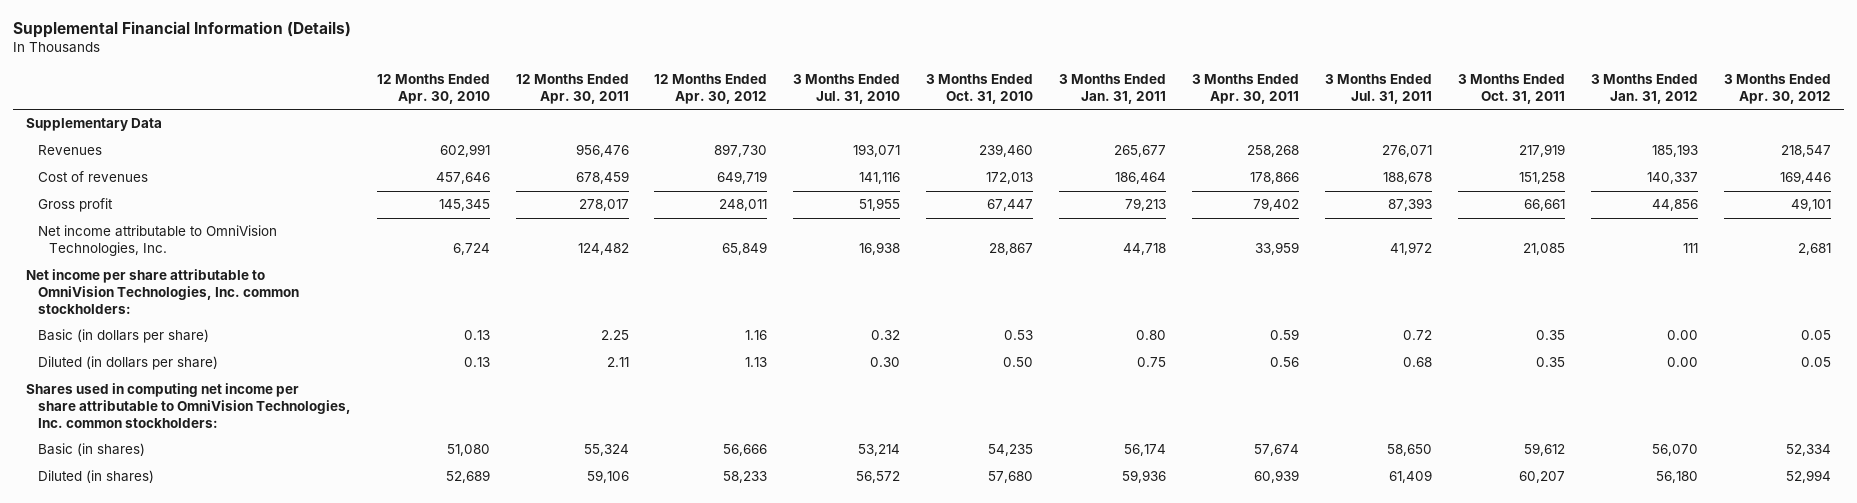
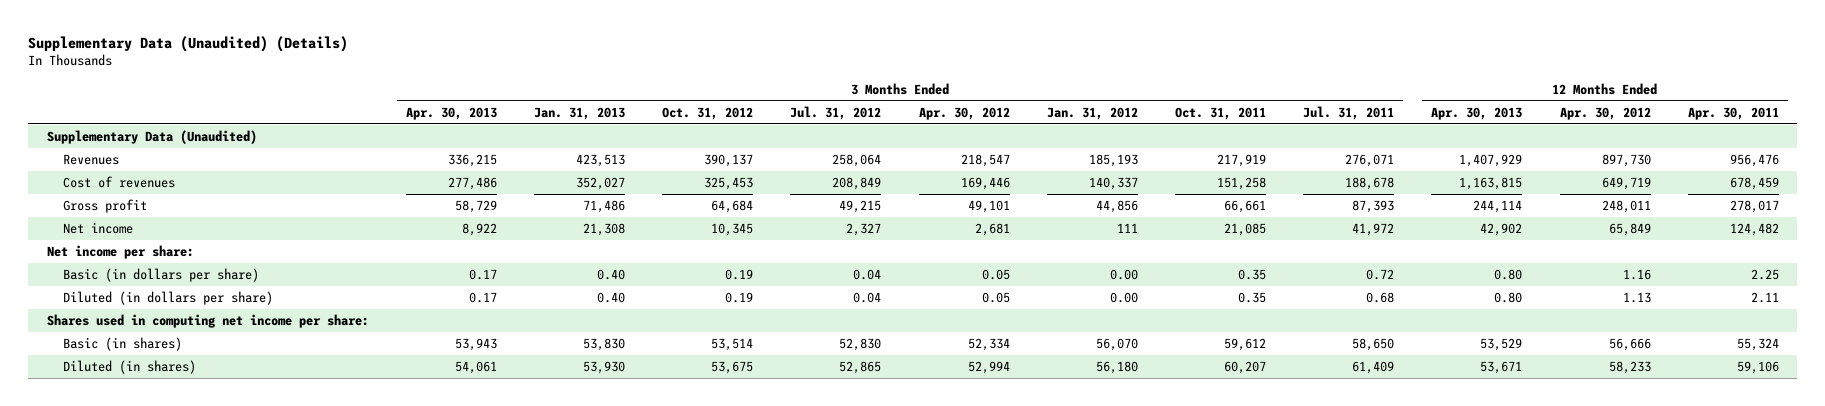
- Supplemental Financial Information (Details)
+ Supplementary Data (Unaudited) (Details)
- | 12 Months Ended Apr. 30, 2010 | 12 Months Ended Apr. 30, 2011 | 12 Months Ended Apr. 30, 2012 | 3 Months Ended Jul. 31, 2010 | 3 Months Ended Oct. 31, 2010 | 3 Months Ended Jan. 31, 2011 | 3 Months Ended Apr. 30, 2011 | 3 Months Ended Jul. 31, 2011 | 3 Months Ended Oct. 31, 2011 | 3 Months Ended Jan. 31, 2012 | 3 Months Ended Apr. 30, 2012
+ | 3 Months Ended Apr. 30, 2013 | 3 Months Ended Jan. 31, 2013 | 3 Months Ended Oct. 31, 2012 | 3 Months Ended Jul. 31, 2012 | 3 Months Ended Apr. 30, 2012 | 3 Months Ended Jan. 31, 2012 | 3 Months Ended Oct. 31, 2011 | 3 Months Ended Jul. 31, 2011 | 12 Months Ended Apr. 30, 2013 | 12 Months Ended Apr. 30, 2012 | 12 Months Ended Apr. 30, 2011
- Supplementary Data
+ Supplementary Data (Unaudited)
- Net income attributable to OmniVision Technologies, Inc. | 6,724 | 124,482 | 65,849 | 16,938 | 28,867 | 44,718 | 33,959 | 41,972 | 21,085 | 111 | 2,681
- Net income per share attributable to OmniVision Technologies, Inc. common stockholders:
+ Net income | 8,922 | 21,308 | 10,345 | 2,327 | 2,681 | 111 | 21,085 | 41,972 | 42,902 | 65,849 | 124,482
+ Net income per share:
- Shares used in computing net income per share attributable to OmniVision Technologies, Inc. common stockholders:
+ Shares used in computing net income per share:

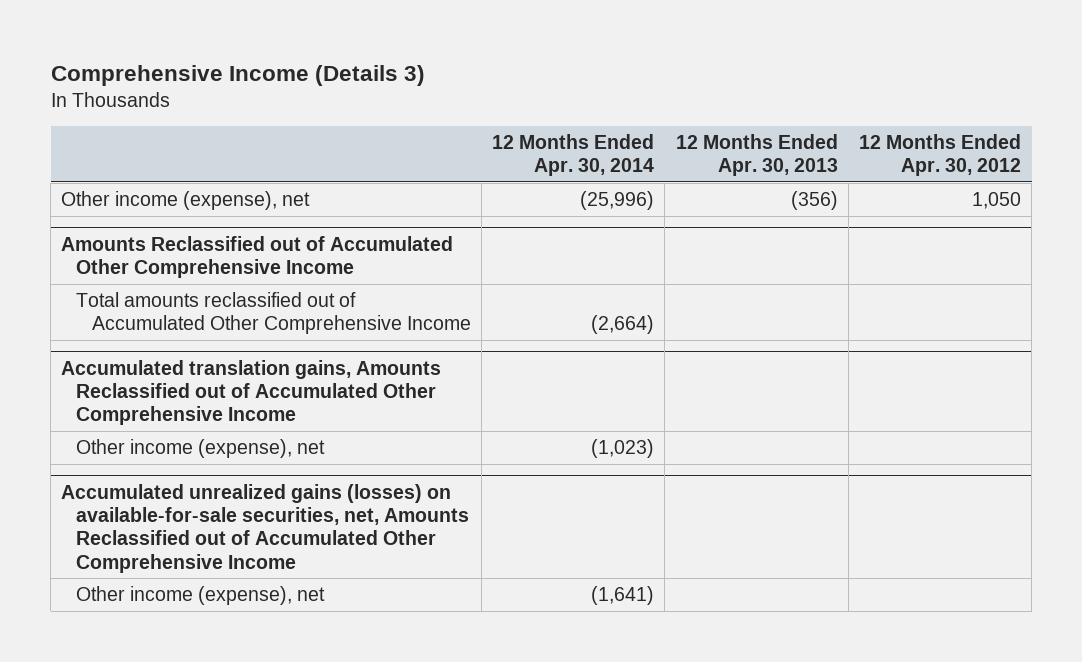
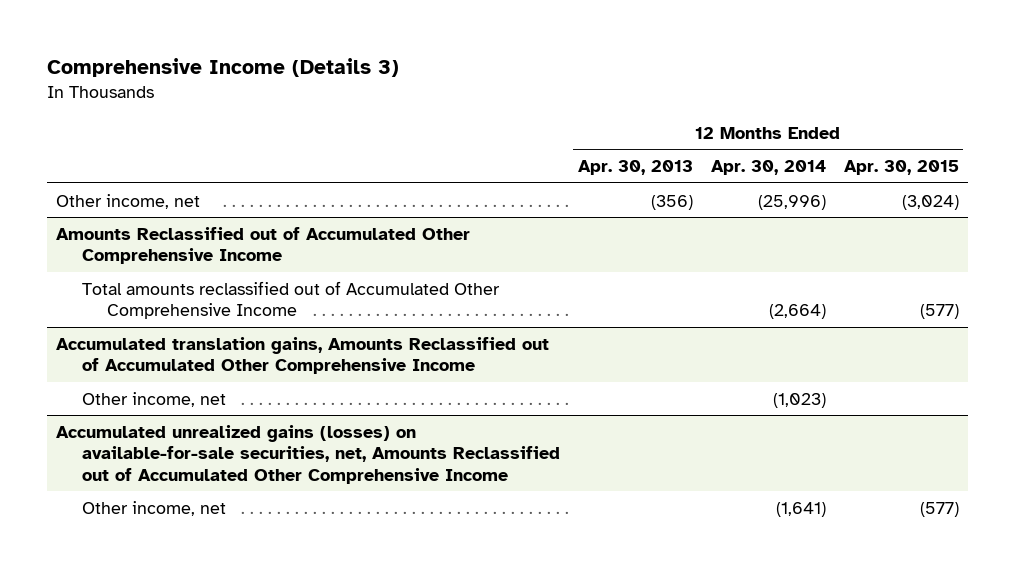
- | 12 Months Ended Apr. 30, 2014 | 12 Months Ended Apr. 30, 2013 | 12 Months Ended Apr. 30, 2012
+ | 12 Months Ended Apr. 30, 2013 | 12 Months Ended Apr. 30, 2014 | 12 Months Ended Apr. 30, 2015
- Other income (expense), net | (25,996) | (356) | 1,050
+ Other income, net | (356) | (25,996) | (3,024)
@ Accumulated translation gains, Amounts Reclassified out of Accumulated Other Comprehensive Income
- Other income (expense), net | (1,023) | |
+ Other income, net | | (1,023) |
@ Accumulated unrealized gains (losses) on available-for-sale securities, net, Amounts Reclassified out of Accumulated Other Comprehensive Income
- Other income (expense), net | (1,641) | |
+ Other income, net | | (1,641) | (577)

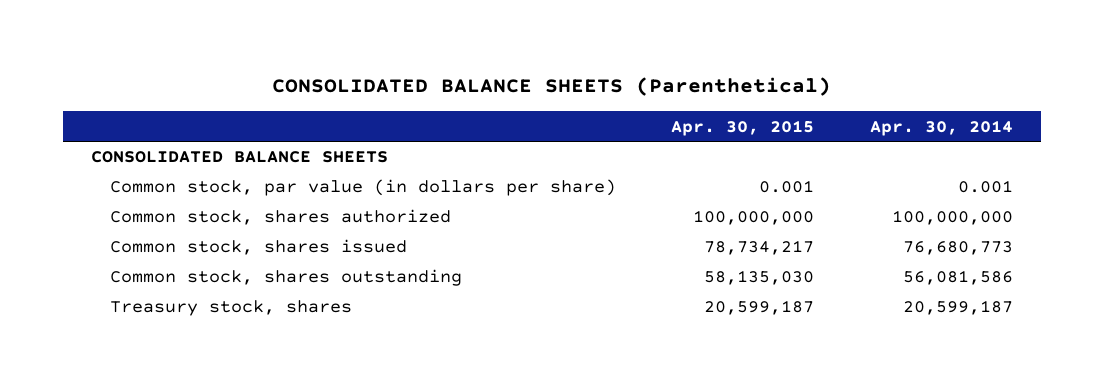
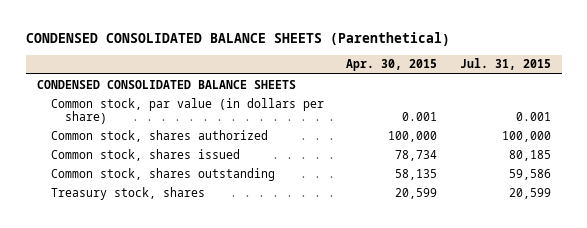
- CONSOLIDATED BALANCE SHEETS (Parenthetical)
+ CONDENSED CONSOLIDATED BALANCE SHEETS (Parenthetical)
- | Apr. 30, 2015 | Apr. 30, 2014
+ | Apr. 30, 2015 | Jul. 31, 2015
- CONSOLIDATED BALANCE SHEETS
+ CONDENSED CONSOLIDATED BALANCE SHEETS
- Common stock, shares authorized | 100,000,000 | 100,000,000
- Common stock, shares issued | 78,734,217 | 76,680,773
- Common stock, shares outstanding | 58,135,030 | 56,081,586
- Treasury stock, shares | 20,599,187 | 20,599,187
+ Common stock, shares authorized | 100,000 | 100,000
+ Common stock, shares issued | 78,734 | 80,185
+ Common stock, shares outstanding | 58,135 | 59,586
+ Treasury stock, shares | 20,599 | 20,599

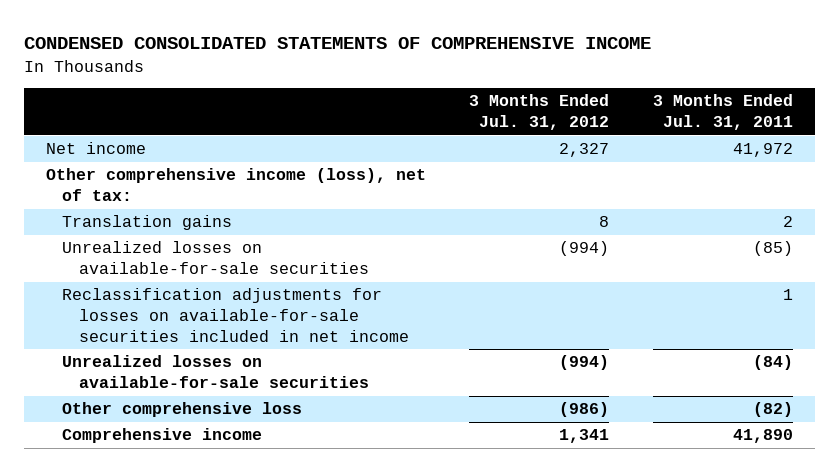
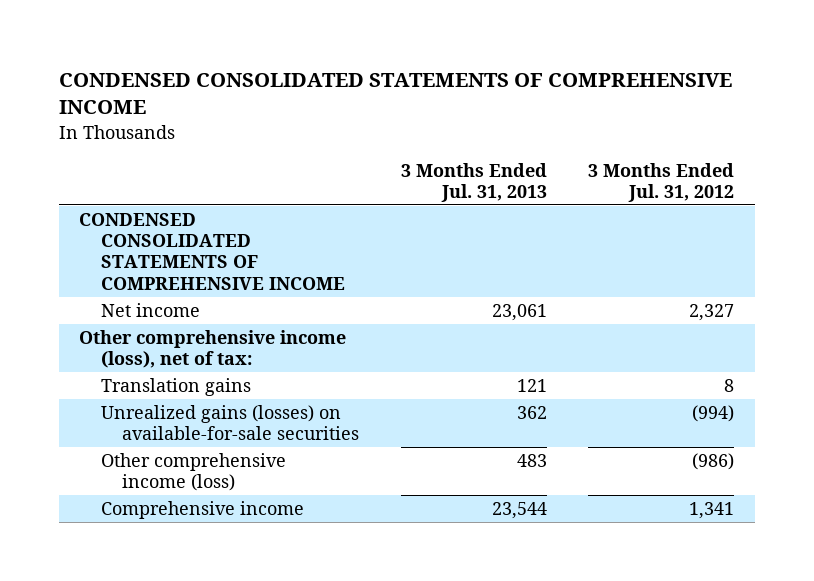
- | 3 Months Ended Jul. 31, 2012 | 3 Months Ended Jul. 31, 2011
+ | 3 Months Ended Jul. 31, 2013 | 3 Months Ended Jul. 31, 2012
+ CONDENSED CONSOLIDATED STATEMENTS OF COMPREHENSIVE INCOME
- Unrealized losses on available-for-sale securities | (994) | (85)
- Reclassification adjustments for losses on available-for-sale securities included in net income | | 1
- Unrealized losses on available-for-sale securities | (994) | (84)
- Other comprehensive loss | (986) | (82)
+ Unrealized gains (losses) on available-for-sale securities | 362 | (994)
+ Other comprehensive income (loss) | 483 | (986)

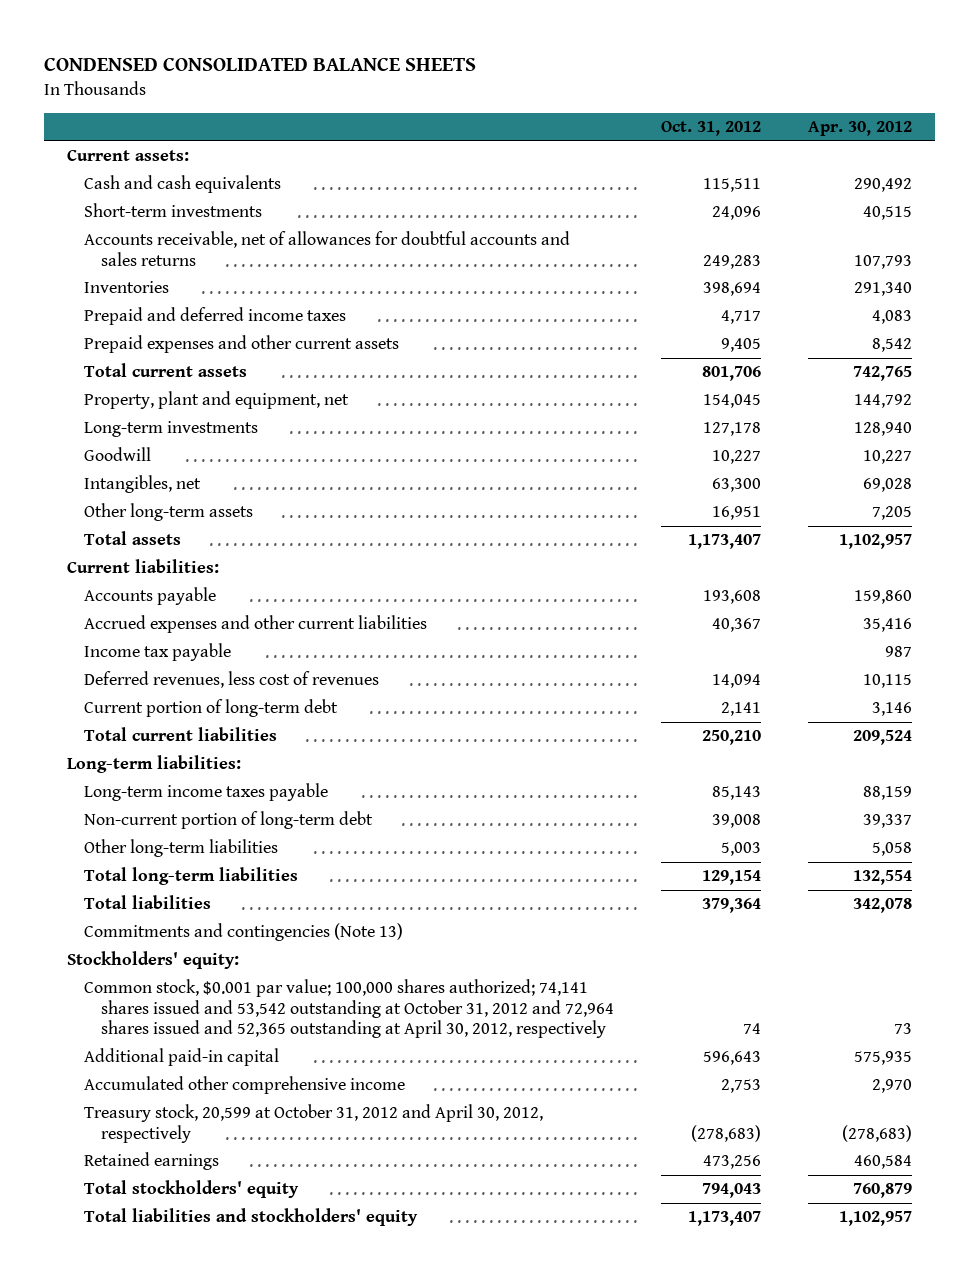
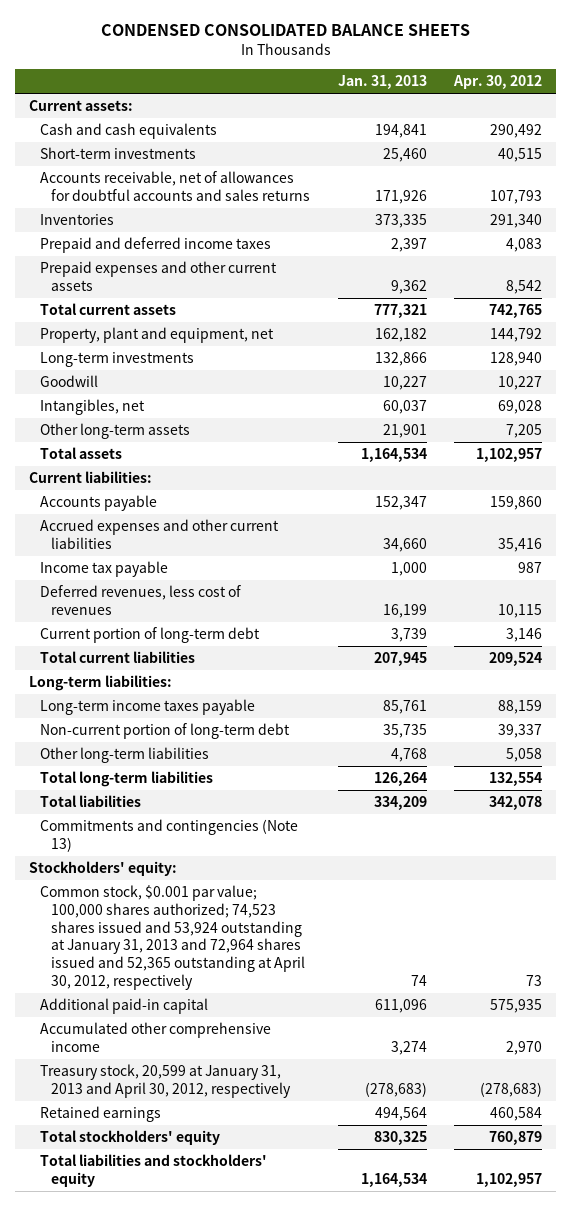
- | Oct. 31, 2012 | Apr. 30, 2012
+ | Jan. 31, 2013 | Apr. 30, 2012
- Common stock, $0.001 par value; 100,000 shares authorized; 74,141 shares issued and 53,542 outstanding at October 31, 2012 and 72,964 shares issued and 52,365 outstanding at April 30, 2012, respectively | 74 | 73
+ Common stock, $0.001 par value; 100,000 shares authorized; 74,523 shares issued and 53,924 outstanding at January 31, 2013 and 72,964 shares issued and 52,365 outstanding at April 30, 2012, respectively | 74 | 73
- Treasury stock, 20,599 at October 31, 2012 and April 30, 2012, respectively | (278,683) | (278,683)
+ Treasury stock, 20,599 at January 31, 2013 and April 30, 2012, respectively | (278,683) | (278,683)

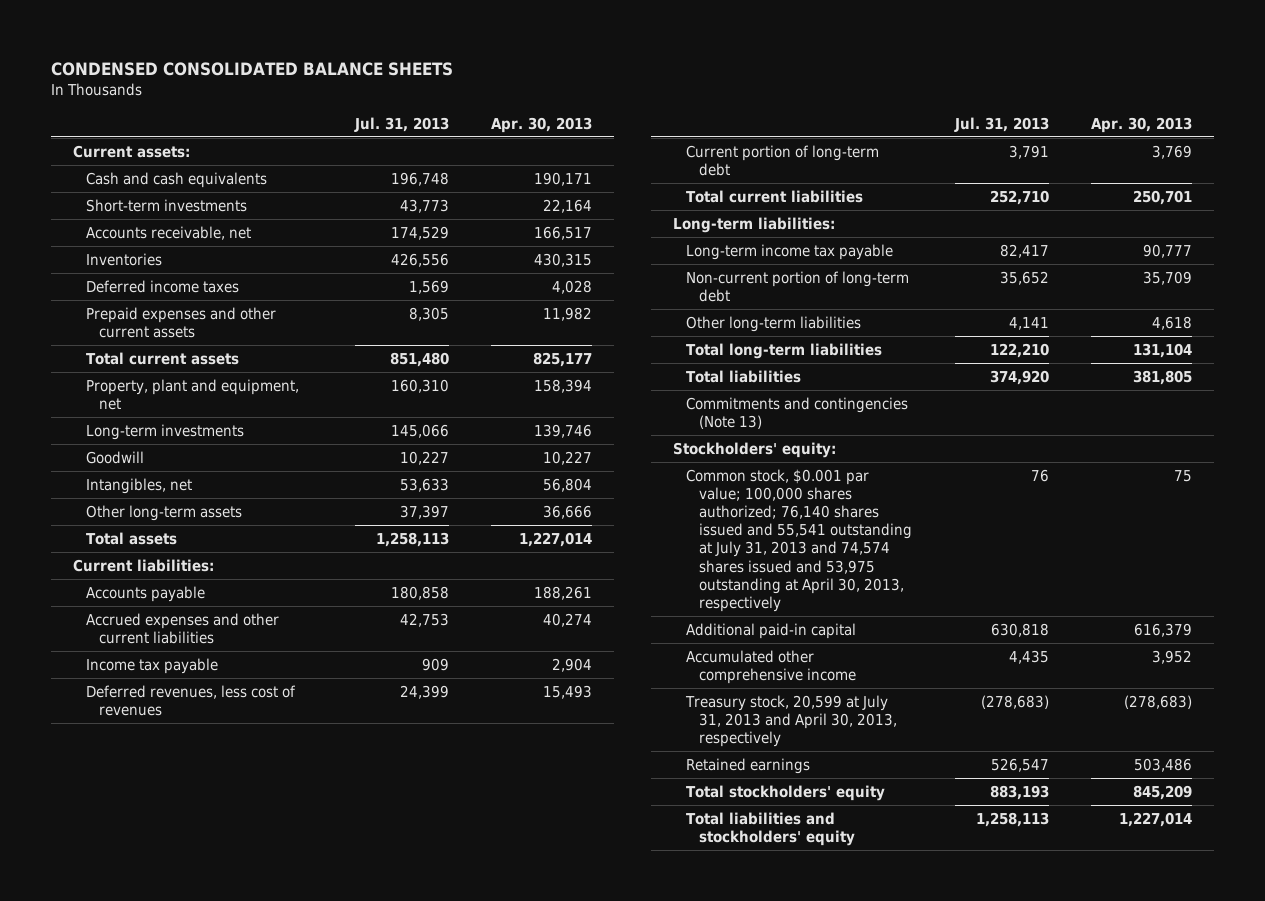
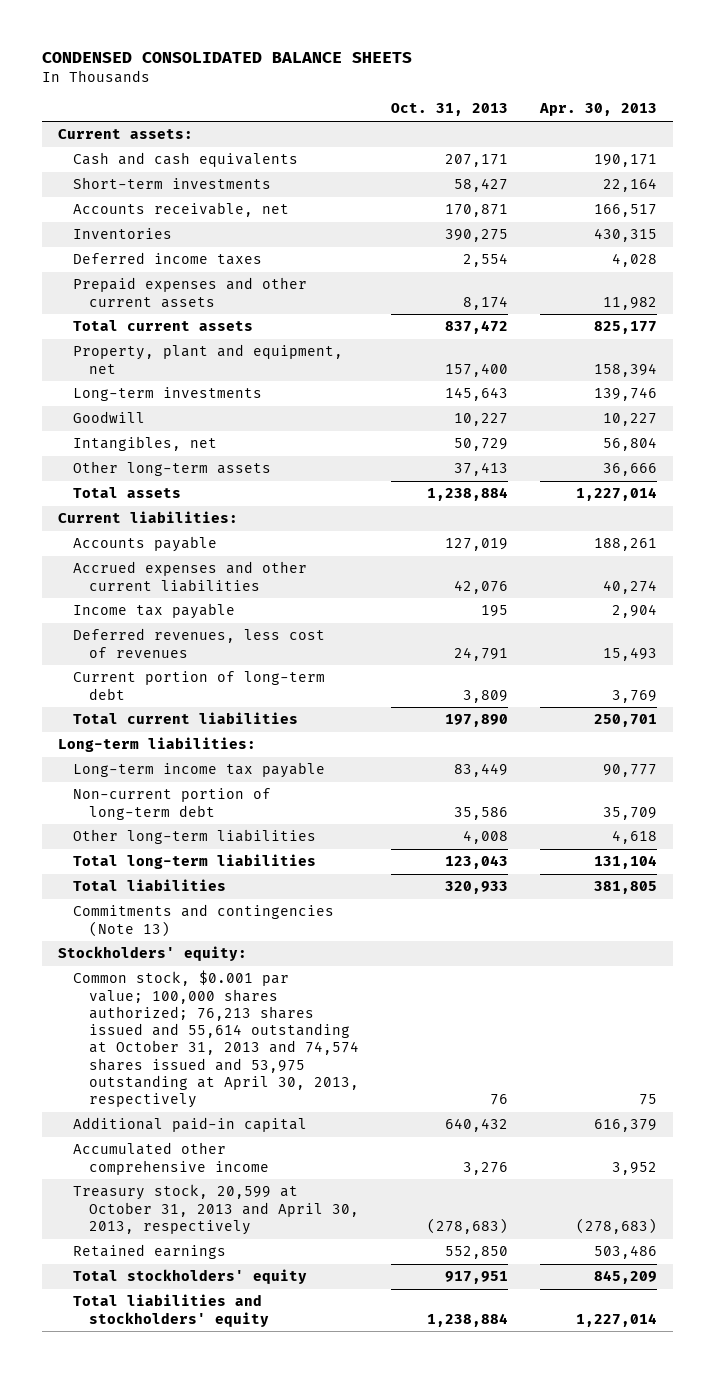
- | Jul. 31, 2013 | Apr. 30, 2013
+ | Oct. 31, 2013 | Apr. 30, 2013
- Common stock, $0.001 par value; 100,000 shares authorized; 76,140 shares issued and 55,541 outstanding at July 31, 2013 and 74,574 shares issued and 53,975 outstanding at April 30, 2013, respectively | 76 | 75
+ Common stock, $0.001 par value; 100,000 shares authorized; 76,213 shares issued and 55,614 outstanding at October 31, 2013 and 74,574 shares issued and 53,975 outstanding at April 30, 2013, respectively | 76 | 75
- Treasury stock, 20,599 at July 31, 2013 and April 30, 2013, respectively | (278,683) | (278,683)
+ Treasury stock, 20,599 at October 31, 2013 and April 30, 2013, respectively | (278,683) | (278,683)

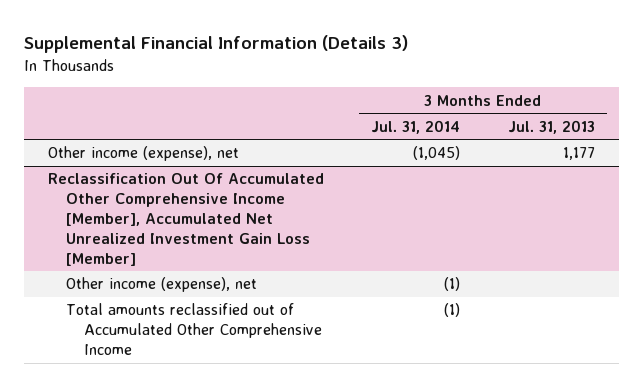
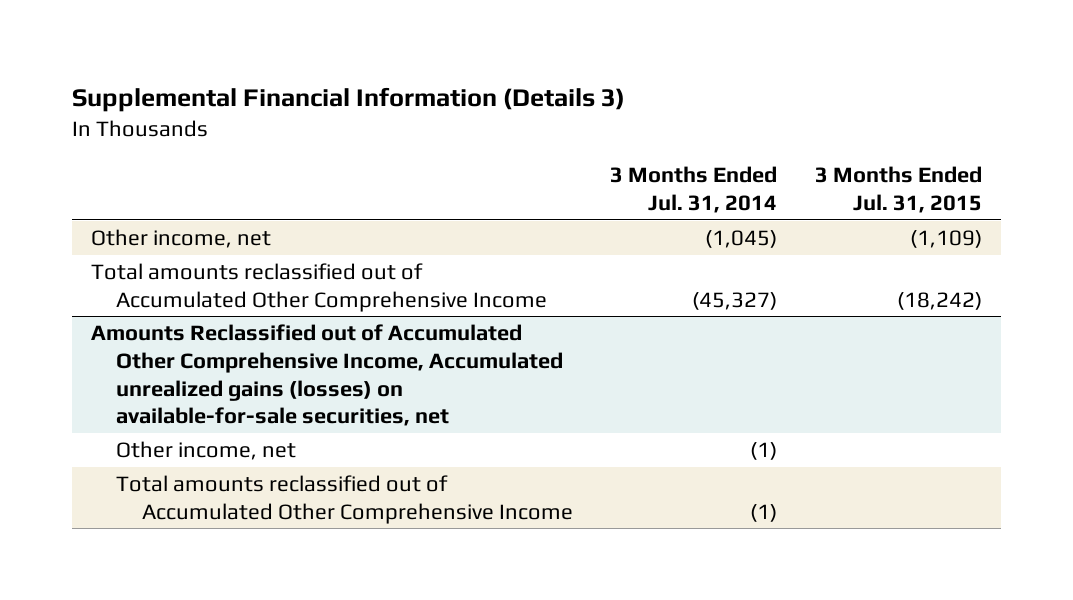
- | 3 Months Ended Jul. 31, 2014 | 3 Months Ended Jul. 31, 2013
+ | 3 Months Ended Jul. 31, 2014 | 3 Months Ended Jul. 31, 2015
- Other income (expense), net | (1,045) | 1,177
- Reclassification Out Of Accumulated Other Comprehensive Income [Member], Accumulated Net Unrealized Investment Gain Loss [Member]
- Other income (expense), net | (1) |
+ Other income, net | (1,045) | (1,109)
+ Total amounts reclassified out of Accumulated Other Comprehensive Income | (45,327) | (18,242)
+ Amounts Reclassified out of Accumulated Other Comprehensive Income, Accumulated unrealized gains (losses) on available-for-sale securities, net
+ Other income, net | (1) |

